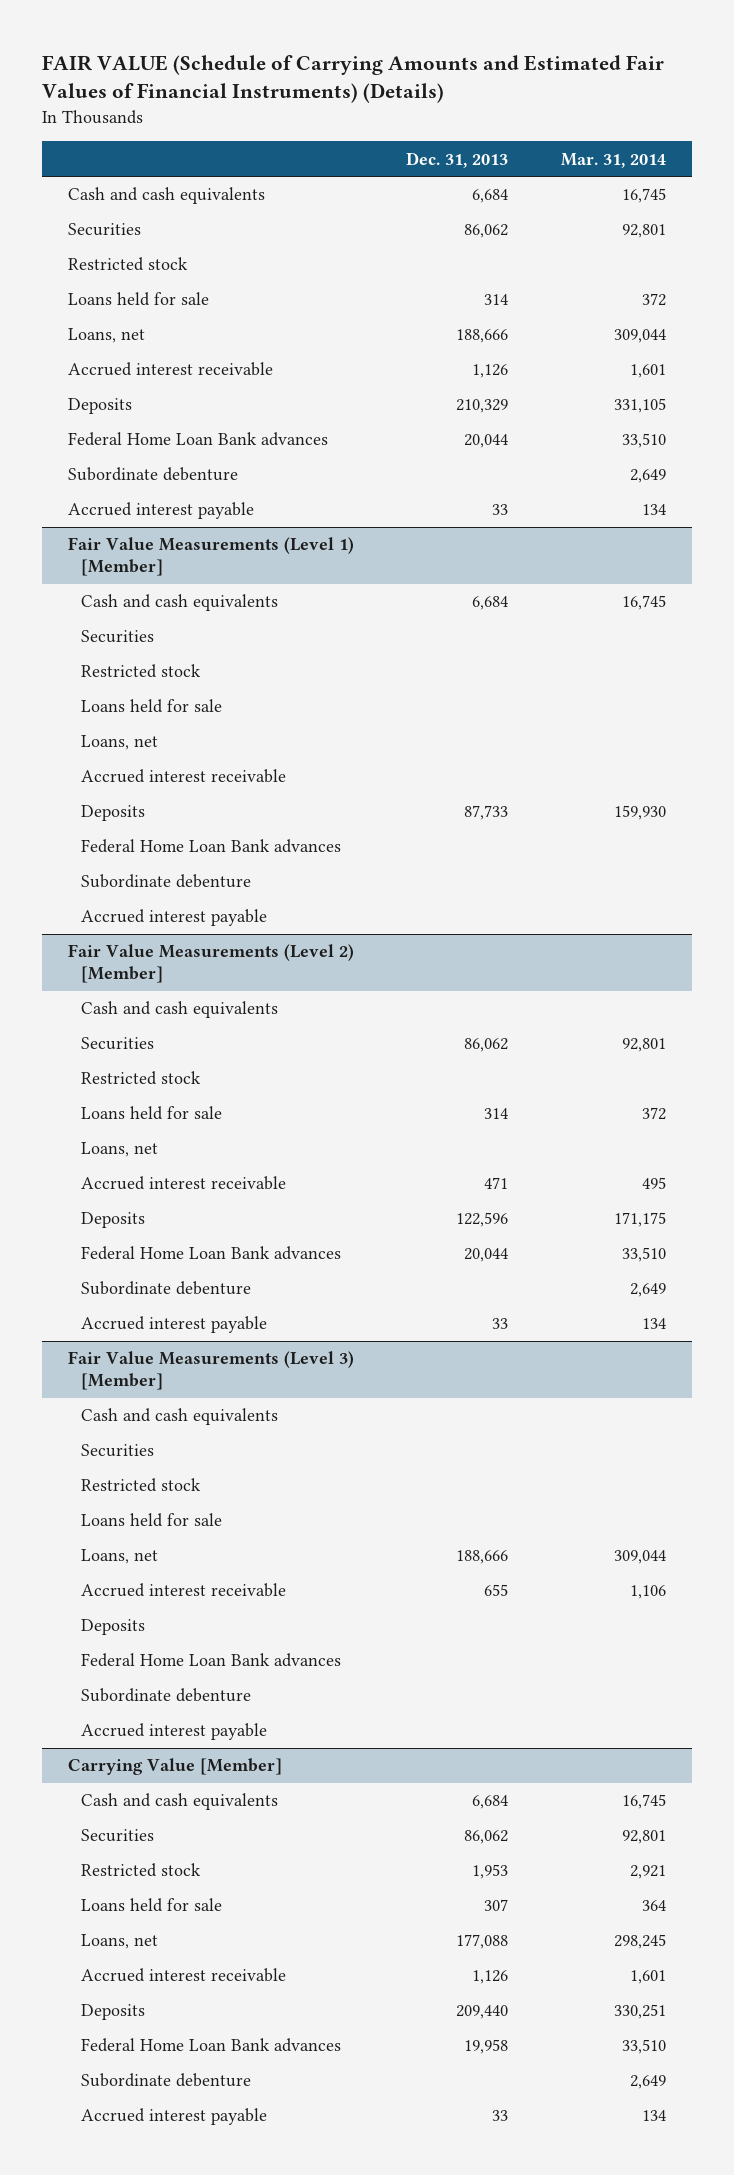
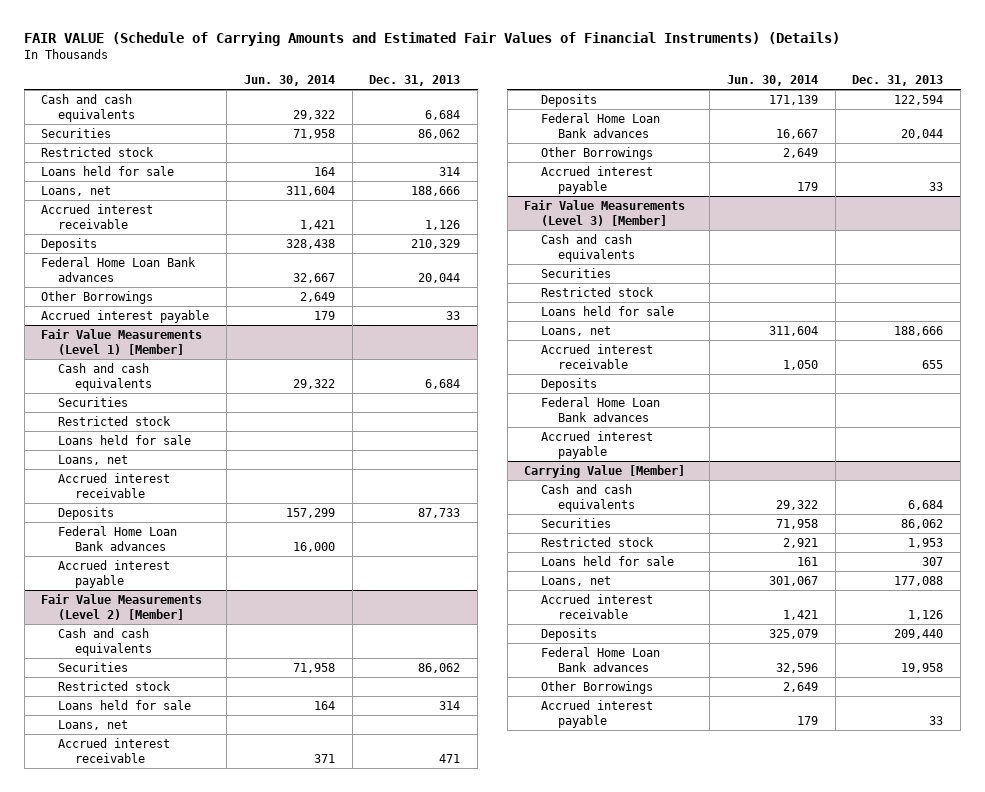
- | Dec. 31, 2013 | Mar. 31, 2014
+ | Jun. 30, 2014 | Dec. 31, 2013
- Subordinate debenture | | 2,649
+ Other Borrowings | 2,649 |
@ Fair Value Measurements (Level 1) [Member]
- Subordinate debenture
@ Fair Value Measurements (Level 2) [Member]
- Deposits | 122,596 | 171,175
+ Deposits | 171,139 | 122,594
- Subordinate debenture | | 2,649
+ Other Borrowings | 2,649 |
@ Fair Value Measurements (Level 3) [Member]
- Subordinate debenture
@ Carrying Value [Member]
- Subordinate debenture | | 2,649
+ Other Borrowings | 2,649 |

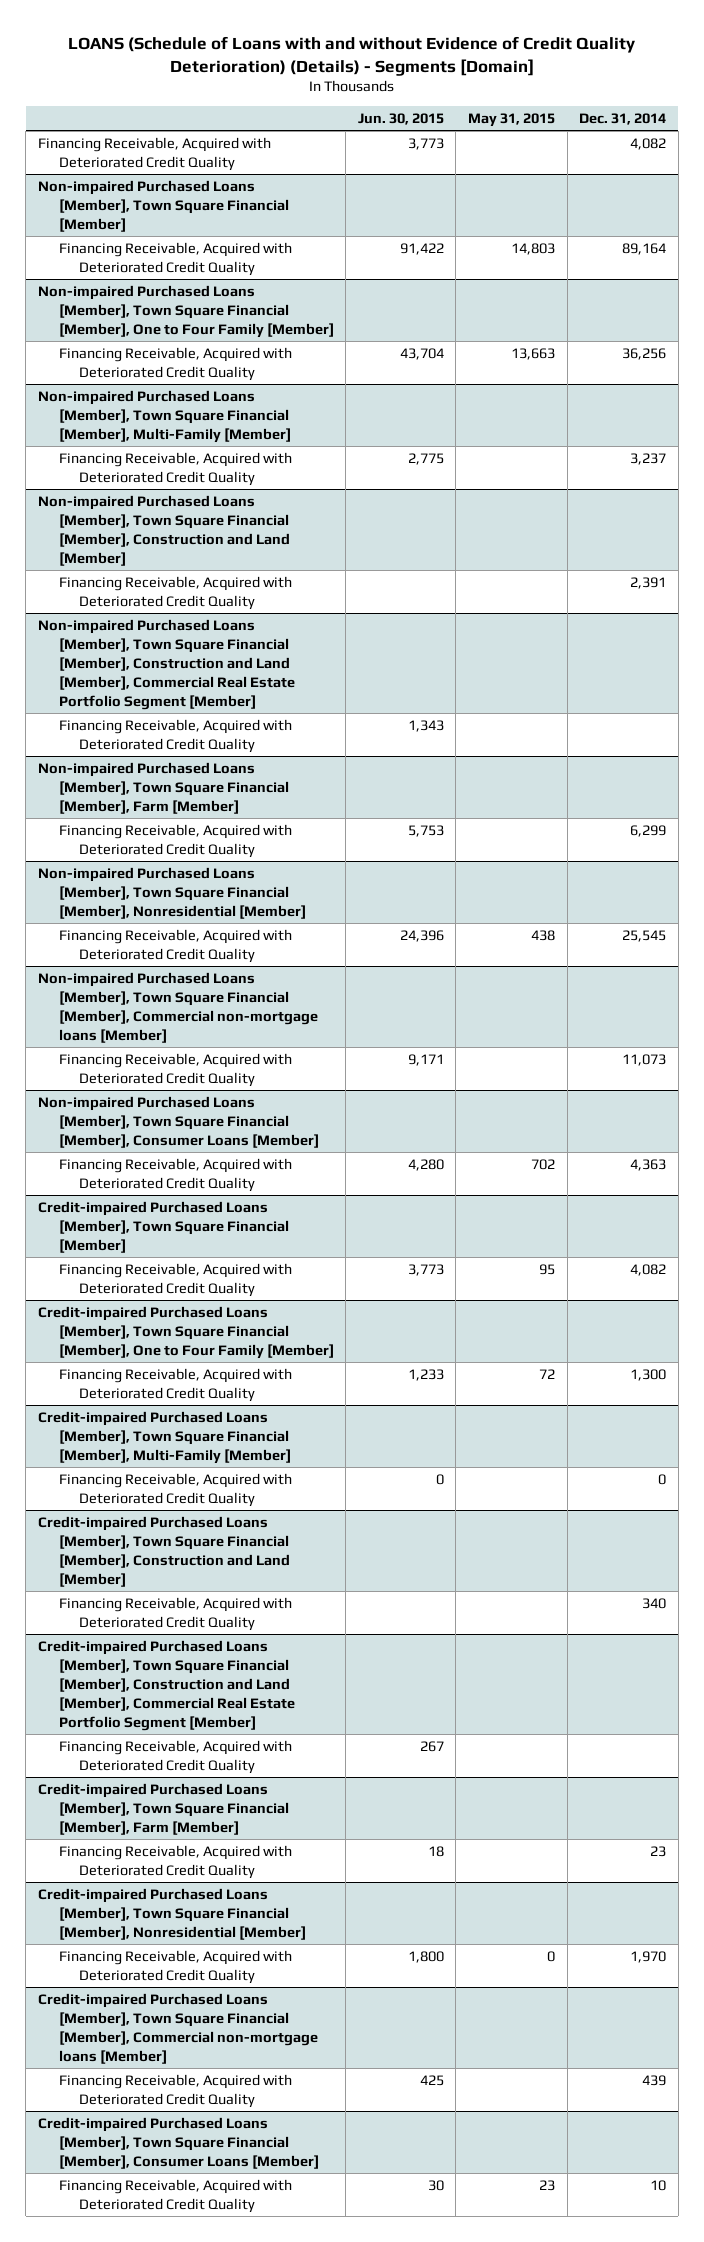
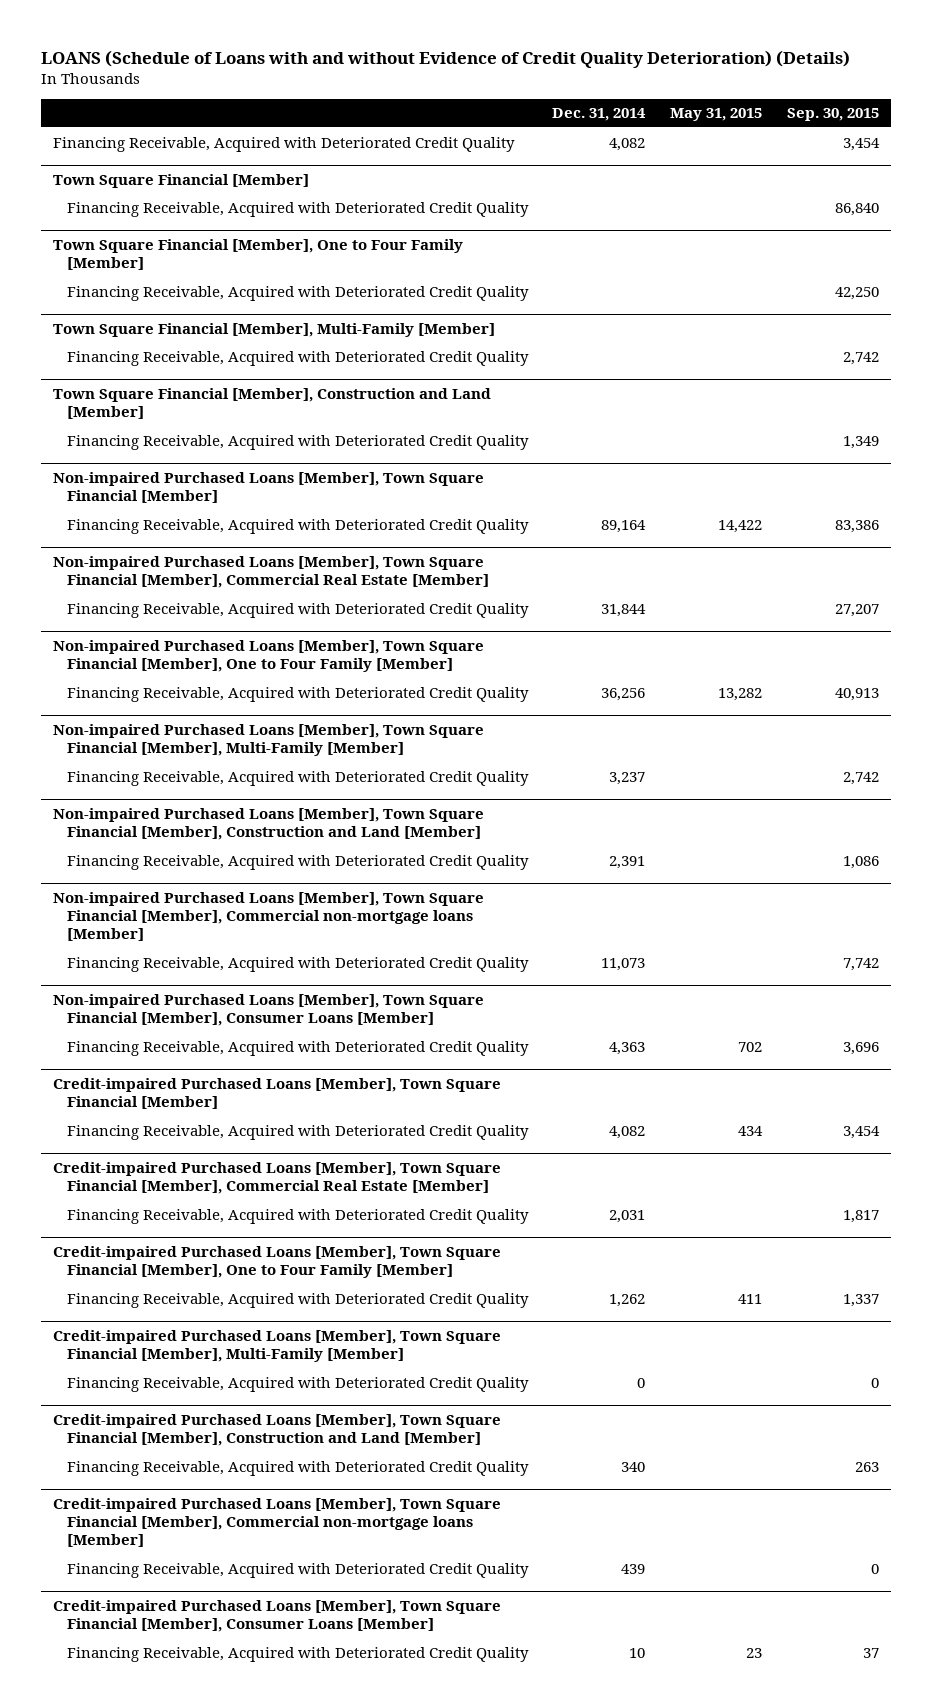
- LOANS (Schedule of Loans with and without Evidence of Credit Quality Deterioration) (Details) - Segments [Domain]
+ LOANS (Schedule of Loans with and without Evidence of Credit Quality Deterioration) (Details)
- | Jun. 30, 2015 | May 31, 2015 | Dec. 31, 2014
+ | Dec. 31, 2014 | May 31, 2015 | Sep. 30, 2015
+ Town Square Financial [Member]
+ Financing Receivable, Acquired with Deteriorated Credit Quality | | | 86,840
+ Town Square Financial [Member], One to Four Family [Member]
+ Financing Receivable, Acquired with Deteriorated Credit Quality | | | 42,250
+ Town Square Financial [Member], Multi-Family [Member]
+ Financing Receivable, Acquired with Deteriorated Credit Quality | | | 2,742
+ Town Square Financial [Member], Construction and Land [Member]
+ Financing Receivable, Acquired with Deteriorated Credit Quality | | | 1,349
@ Non-impaired Purchased Loans [Member], Town Square Financial [Member]
- Financing Receivable, Acquired with Deteriorated Credit Quality | 91,422 | 14,803 | 89,164
+ Financing Receivable, Acquired with Deteriorated Credit Quality | 89,164 | 14,422 | 83,386
+ Non-impaired Purchased Loans [Member], Town Square Financial [Member], Commercial Real Estate [Member]
+ Financing Receivable, Acquired with Deteriorated Credit Quality | 31,844 | | 27,207
@ Non-impaired Purchased Loans [Member], Town Square Financial [Member], One to Four Family [Member]
- Financing Receivable, Acquired with Deteriorated Credit Quality | 43,704 | 13,663 | 36,256
+ Financing Receivable, Acquired with Deteriorated Credit Quality | 36,256 | 13,282 | 40,913
- Non-impaired Purchased Loans [Member], Town Square Financial [Member], Construction and Land [Member], Commercial Real Estate Portfolio Segment [Member]
- Financing Receivable, Acquired with Deteriorated Credit Quality | 1,343 | |
- Non-impaired Purchased Loans [Member], Town Square Financial [Member], Farm [Member]
- Financing Receivable, Acquired with Deteriorated Credit Quality | 5,753 | | 6,299
- Non-impaired Purchased Loans [Member], Town Square Financial [Member], Nonresidential [Member]
- Financing Receivable, Acquired with Deteriorated Credit Quality | 24,396 | 438 | 25,545
@ Credit-impaired Purchased Loans [Member], Town Square Financial [Member]
- Financing Receivable, Acquired with Deteriorated Credit Quality | 3,773 | 95 | 4,082
+ Financing Receivable, Acquired with Deteriorated Credit Quality | 4,082 | 434 | 3,454
+ Credit-impaired Purchased Loans [Member], Town Square Financial [Member], Commercial Real Estate [Member]
+ Financing Receivable, Acquired with Deteriorated Credit Quality | 2,031 | | 1,817
@ Credit-impaired Purchased Loans [Member], Town Square Financial [Member], One to Four Family [Member]
- Financing Receivable, Acquired with Deteriorated Credit Quality | 1,233 | 72 | 1,300
+ Financing Receivable, Acquired with Deteriorated Credit Quality | 1,262 | 411 | 1,337
- Credit-impaired Purchased Loans [Member], Town Square Financial [Member], Construction and Land [Member], Commercial Real Estate Portfolio Segment [Member]
- Financing Receivable, Acquired with Deteriorated Credit Quality | 267 | |
- Credit-impaired Purchased Loans [Member], Town Square Financial [Member], Farm [Member]
- Financing Receivable, Acquired with Deteriorated Credit Quality | 18 | | 23
- Credit-impaired Purchased Loans [Member], Town Square Financial [Member], Nonresidential [Member]
- Financing Receivable, Acquired with Deteriorated Credit Quality | 1,800 | 0 | 1,970

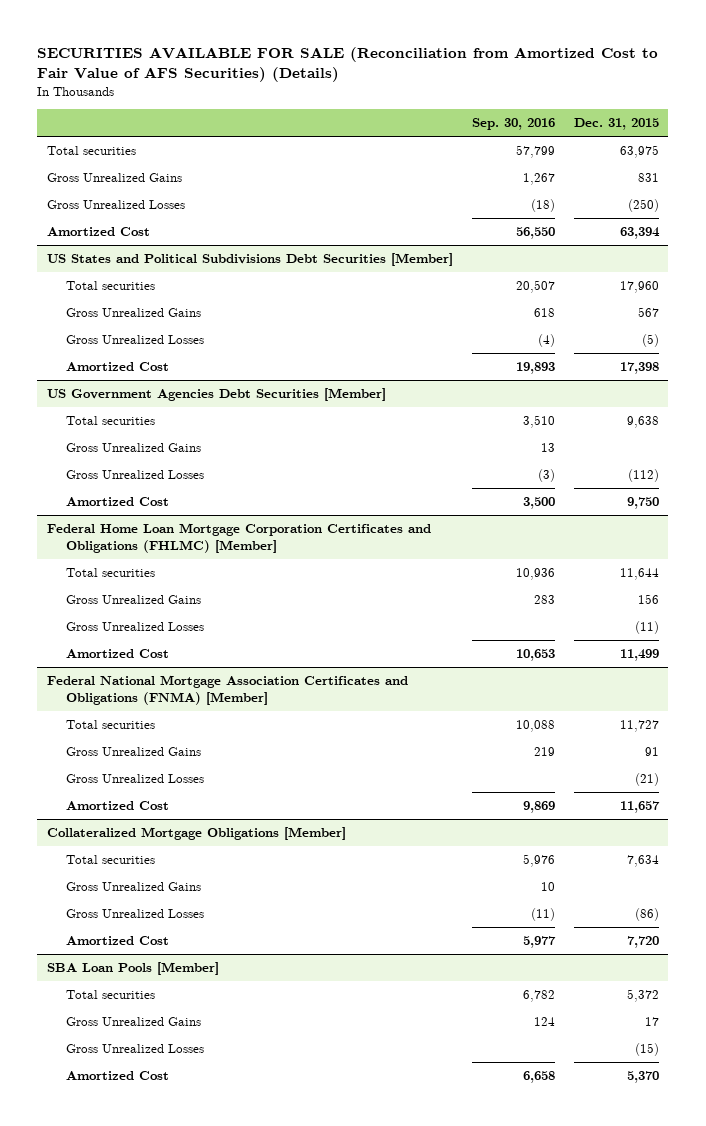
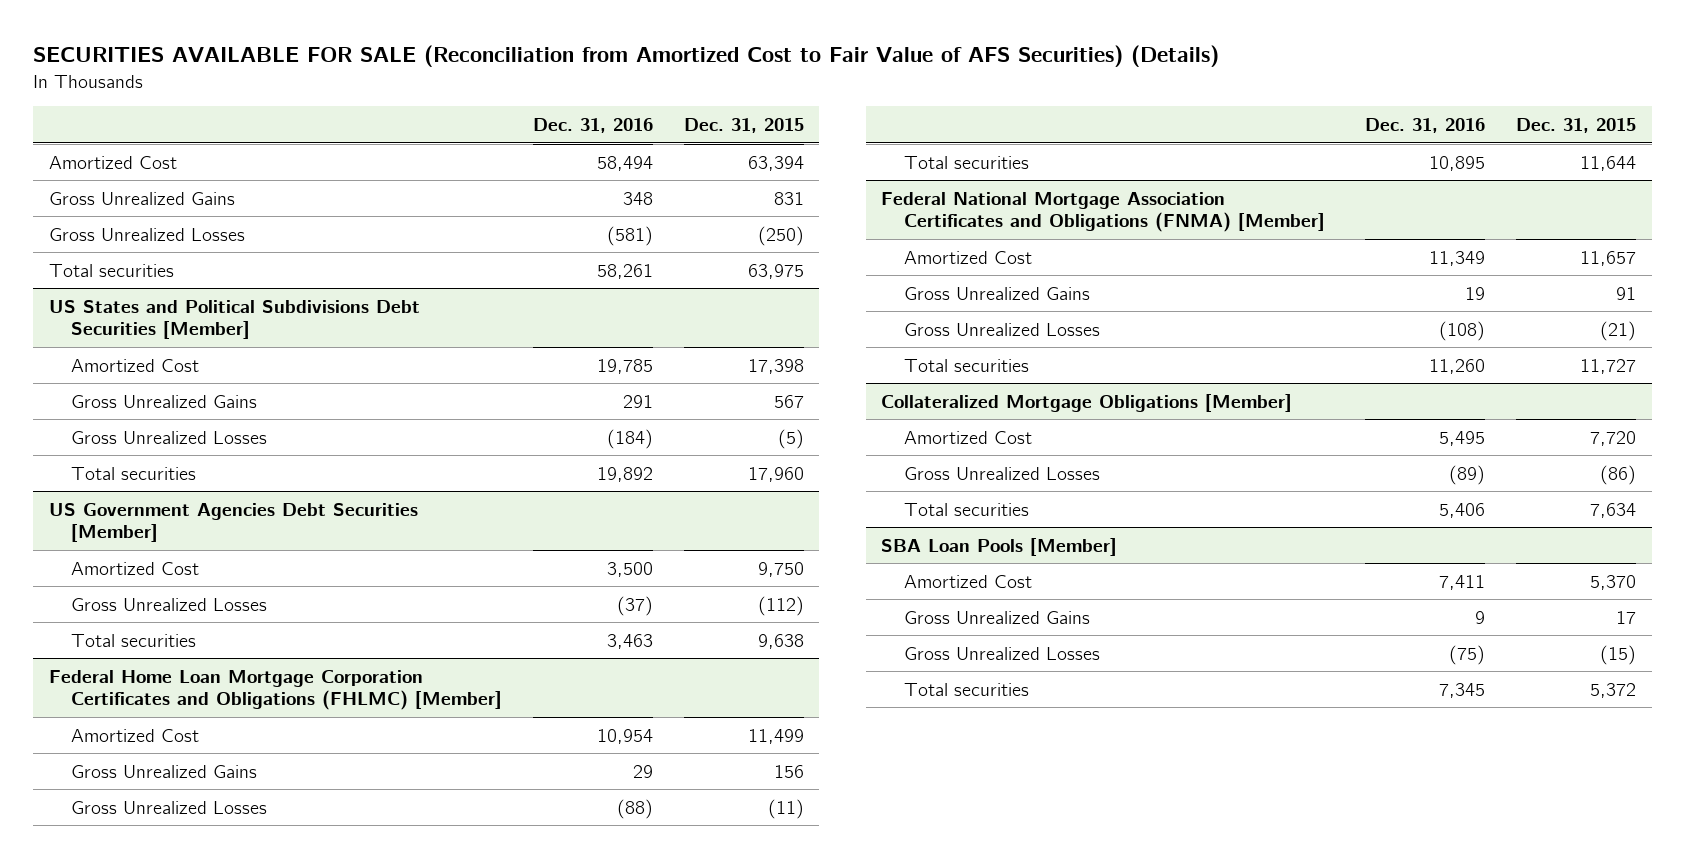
- | Sep. 30, 2016 | Dec. 31, 2015
+ | Dec. 31, 2016 | Dec. 31, 2015
moved up: Amortized Cost | 58,494 | 63,394
moved down: Total securities | 58,261 | 63,975
@ US States and Political Subdivisions Debt Securities [Member]
moved up: Amortized Cost | 19,785 | 17,398
moved down: Total securities | 19,892 | 17,960
@ US Government Agencies Debt Securities [Member]
- Gross Unrealized Gains | 13 |
moved down: Gross Unrealized Losses | (37) | (112)
moved down: Total securities | 3,463 | 9,638
@ Federal Home Loan Mortgage Corporation Certificates and Obligations (FHLMC) [Member]
moved up: Amortized Cost | 10,954 | 11,499
moved down: Total securities | 10,895 | 11,644
@ Federal National Mortgage Association Certificates and Obligations (FNMA) [Member]
moved up: Amortized Cost | 11,349 | 11,657
moved down: Total securities | 11,260 | 11,727
@ Collateralized Mortgage Obligations [Member]
- Gross Unrealized Gains | 10 |
moved down: Gross Unrealized Losses | (89) | (86)
moved down: Total securities | 5,406 | 7,634
@ SBA Loan Pools [Member]
moved up: Amortized Cost | 7,411 | 5,370
moved down: Total securities | 7,345 | 5,372

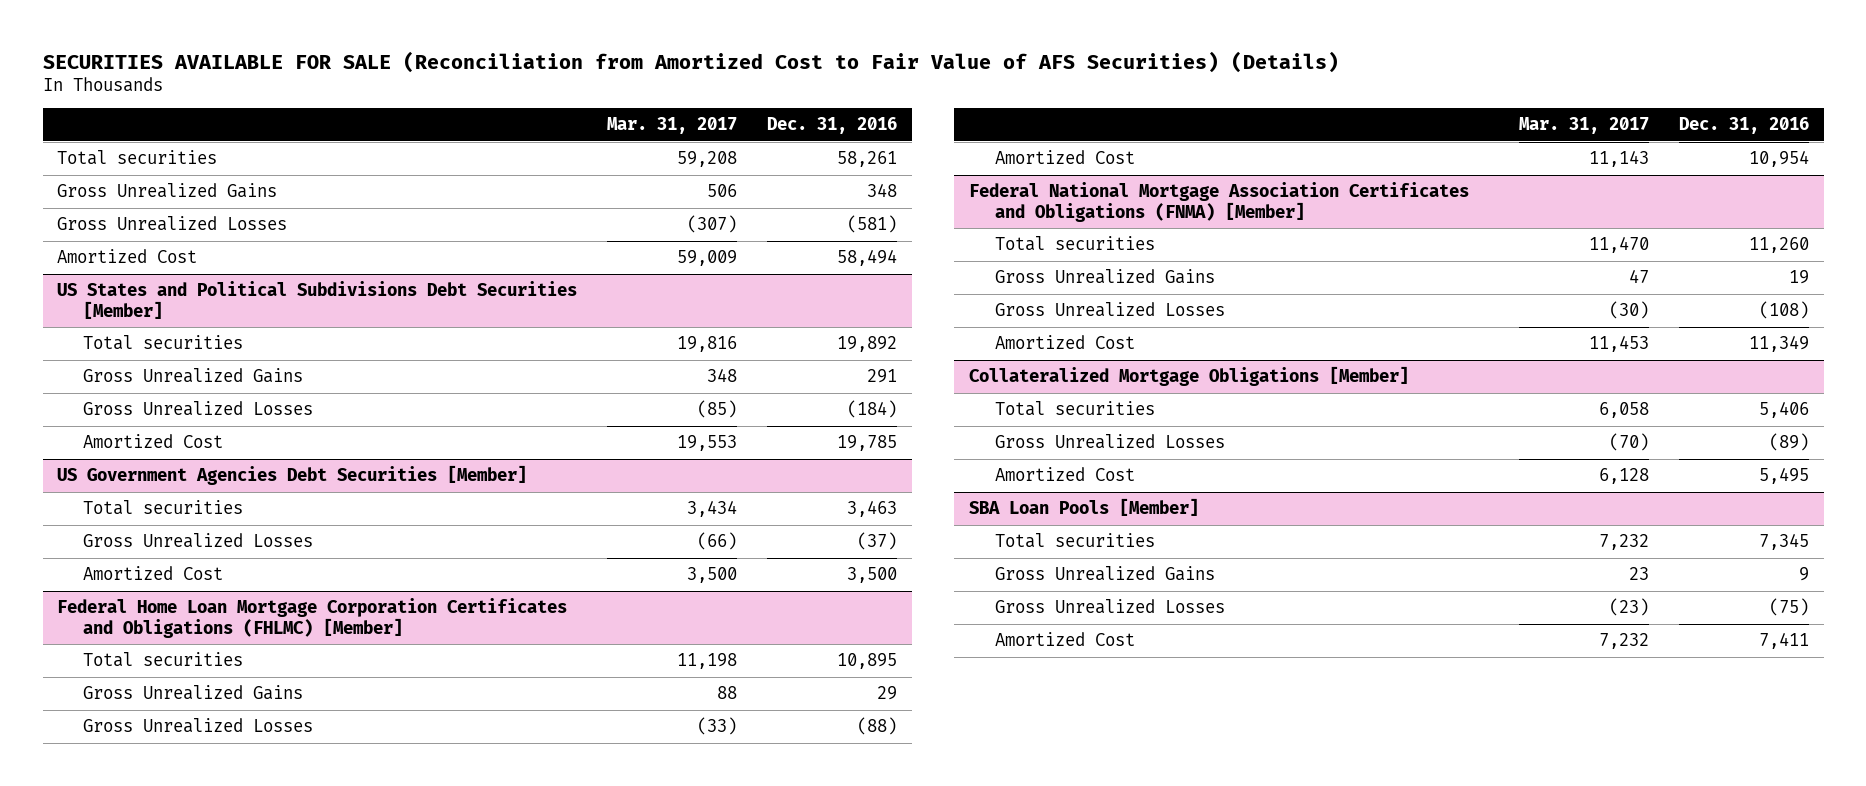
- | Dec. 31, 2016 | Dec. 31, 2015
+ | Mar. 31, 2017 | Dec. 31, 2016
moved up: Total securities | 59,208 | 58,261
moved down: Amortized Cost | 59,009 | 58,494
@ US States and Political Subdivisions Debt Securities [Member]
moved up: Total securities | 19,816 | 19,892
moved down: Amortized Cost | 19,553 | 19,785
@ US Government Agencies Debt Securities [Member]
moved down: Gross Unrealized Losses | (66) | (37)
moved down: Amortized Cost | 3,500 | 3,500
@ Federal Home Loan Mortgage Corporation Certificates and Obligations (FHLMC) [Member]
moved up: Total securities | 11,198 | 10,895
moved down: Amortized Cost | 11,143 | 10,954
@ Federal National Mortgage Association Certificates and Obligations (FNMA) [Member]
moved up: Total securities | 11,470 | 11,260
moved down: Amortized Cost | 11,453 | 11,349
@ Collateralized Mortgage Obligations [Member]
moved down: Gross Unrealized Losses | (70) | (89)
moved down: Amortized Cost | 6,128 | 5,495
@ SBA Loan Pools [Member]
moved up: Total securities | 7,232 | 7,345
moved down: Amortized Cost | 7,232 | 7,411

